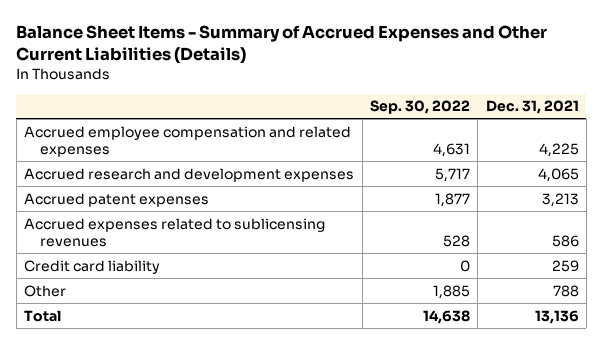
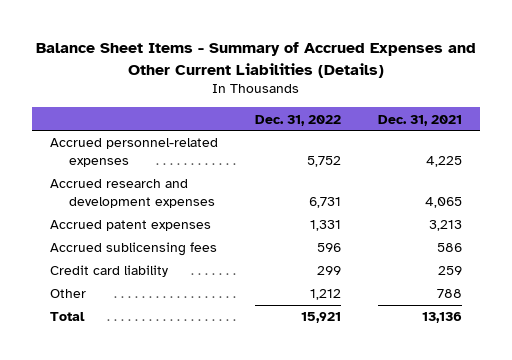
- | Sep. 30, 2022 | Dec. 31, 2021
+ | Dec. 31, 2022 | Dec. 31, 2021
- Accrued employee compensation and related expenses | 4,631 | 4,225
+ Accrued personnel-related expenses | 5,752 | 4,225
- Accrued expenses related to sublicensing revenues | 528 | 586
+ Accrued sublicensing fees | 596 | 586

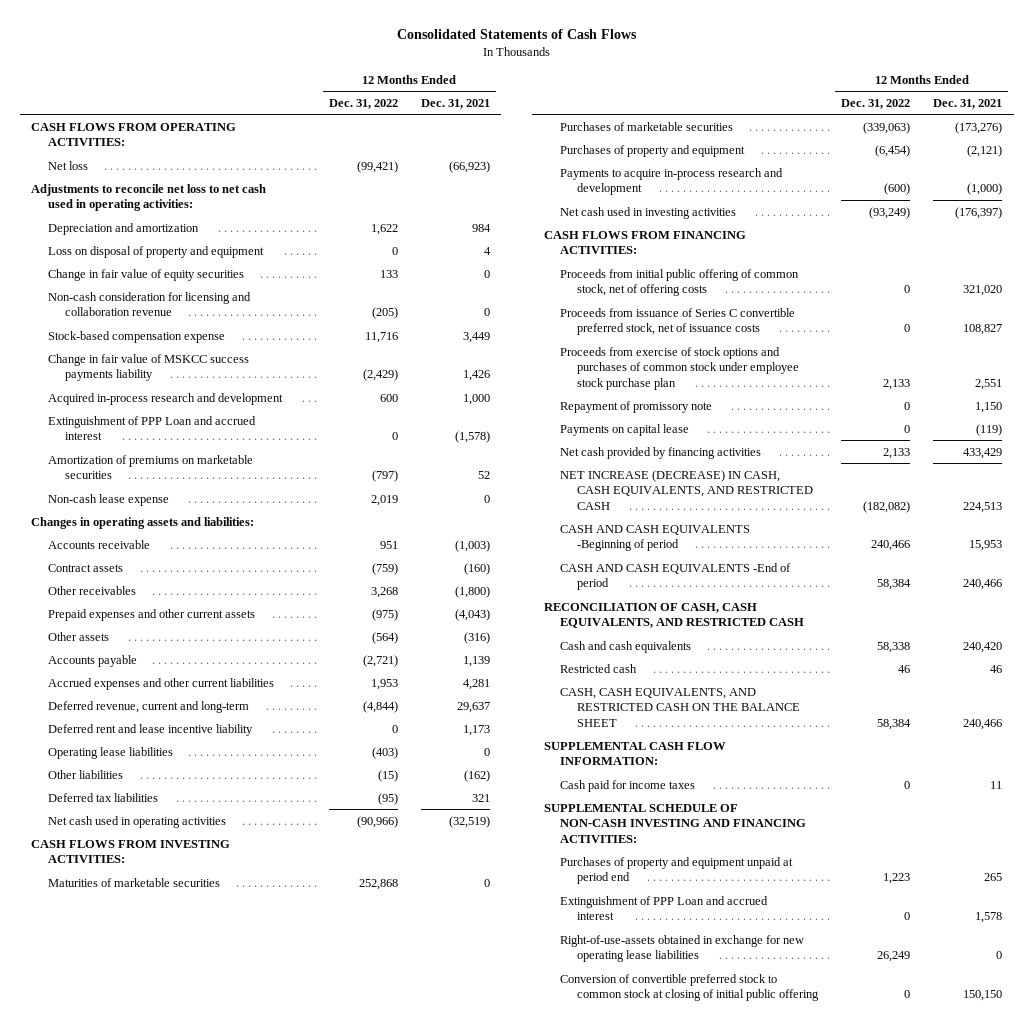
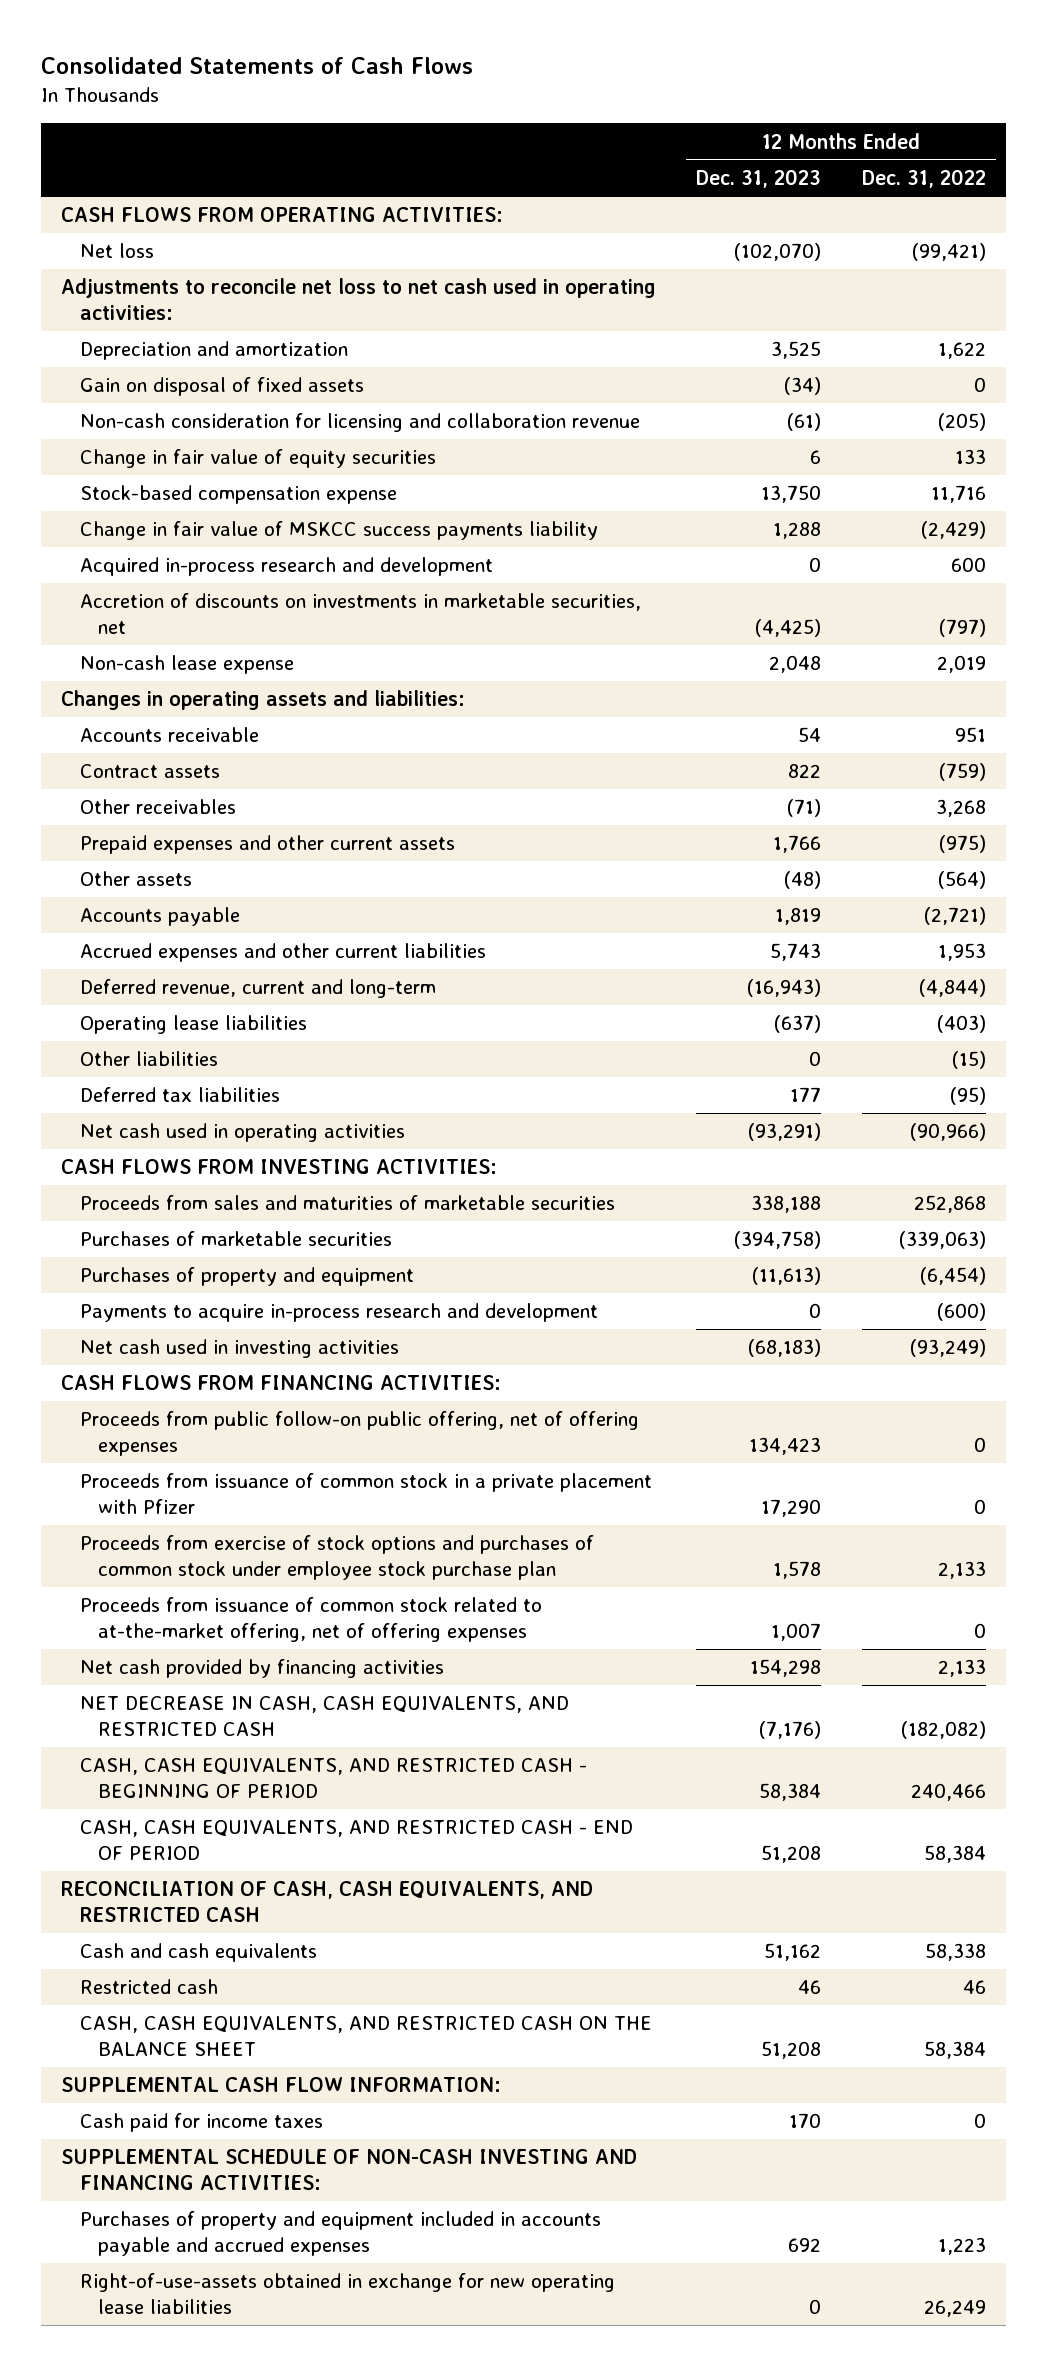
- | 12 Months Ended Dec. 31, 2022 | 12 Months Ended Dec. 31, 2021
+ | 12 Months Ended Dec. 31, 2023 | 12 Months Ended Dec. 31, 2022
- Loss on disposal of property and equipment | 0 | 4
+ Gain on disposal of fixed assets | (34) | 0
moved down: Change in fair value of equity securities | 6 | 133
- Extinguishment of PPP Loan and accrued interest | 0 | (1,578)
- Amortization of premiums on marketable securities | (797) | 52
+ Accretion of discounts on investments in marketable securities, net | (4,425) | (797)
- Deferred rent and lease incentive liability | 0 | 1,173
- Maturities of marketable securities | 252,868 | 0
+ Proceeds from sales and maturities of marketable securities | 338,188 | 252,868
- Proceeds from initial public offering of common stock, net of offering costs | 0 | 321,020
- Proceeds from issuance of Series C convertible preferred stock, net of issuance costs | 0 | 108,827
+ Proceeds from public follow-on public offering, net of offering expenses | 134,423 | 0
+ Proceeds from issuance of common stock in a private placement with Pfizer | 17,290 | 0
- Repayment of promissory note | 0 | 1,150
- Payments on capital lease | 0 | (119)
+ Proceeds from issuance of common stock related to at-the-market offering, net of offering expenses | 1,007 | 0
- NET INCREASE (DECREASE) IN CASH, CASH EQUIVALENTS, AND RESTRICTED CASH | (182,082) | 224,513
- CASH AND CASH EQUIVALENTS -Beginning of period | 240,466 | 15,953
- CASH AND CASH EQUIVALENTS -End of period | 58,384 | 240,466
+ NET DECREASE IN CASH, CASH EQUIVALENTS, AND RESTRICTED CASH | (7,176) | (182,082)
+ CASH, CASH EQUIVALENTS, AND RESTRICTED CASH - BEGINNING OF PERIOD | 58,384 | 240,466
+ CASH, CASH EQUIVALENTS, AND RESTRICTED CASH - END OF PERIOD | 51,208 | 58,384
- Purchases of property and equipment unpaid at period end | 1,223 | 265
- Extinguishment of PPP Loan and accrued interest | 0 | 1,578
+ Purchases of property and equipment included in accounts payable and accrued expenses | 692 | 1,223
- Conversion of convertible preferred stock to common stock at closing of initial public offering | 0 | 150,150

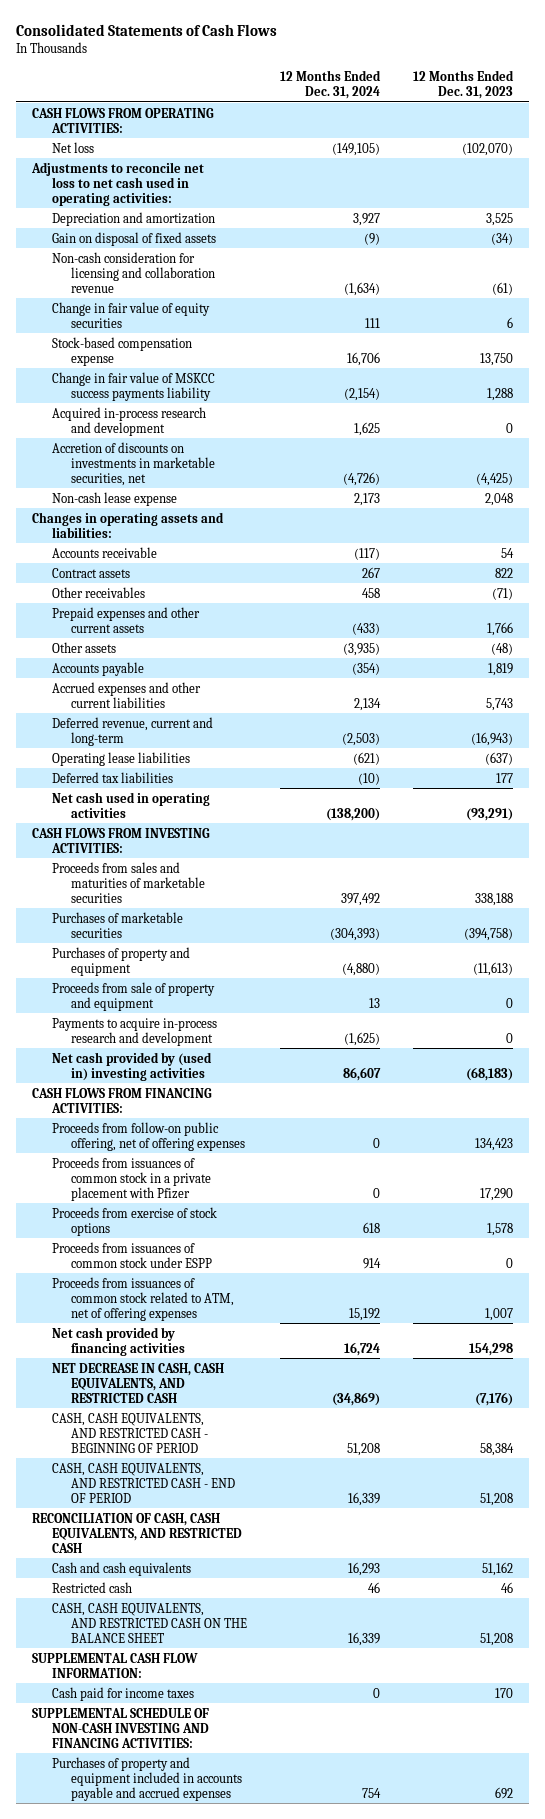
- | 12 Months Ended Dec. 31, 2023 | 12 Months Ended Dec. 31, 2022
+ | 12 Months Ended Dec. 31, 2024 | 12 Months Ended Dec. 31, 2023
- Other liabilities | 0 | (15)
+ Proceeds from sale of property and equipment | 13 | 0
- Net cash used in investing activities | (68,183) | (93,249)
+ Net cash provided by (used in) investing activities | 86,607 | (68,183)
- Proceeds from public follow-on public offering, net of offering expenses | 134,423 | 0
- Proceeds from issuance of common stock in a private placement with Pfizer | 17,290 | 0
- Proceeds from exercise of stock options and purchases of common stock under employee stock purchase plan | 1,578 | 2,133
- Proceeds from issuance of common stock related to at-the-market offering, net of offering expenses | 1,007 | 0
+ Proceeds from follow-on public offering, net of offering expenses | 0 | 134,423
+ Proceeds from issuances of common stock in a private placement with Pfizer | 0 | 17,290
+ Proceeds from exercise of stock options | 618 | 1,578
+ Proceeds from issuances of common stock under ESPP | 914 | 0
+ Proceeds from issuances of common stock related to ATM, net of offering expenses | 15,192 | 1,007
- Right-of-use-assets obtained in exchange for new operating lease liabilities | 0 | 26,249

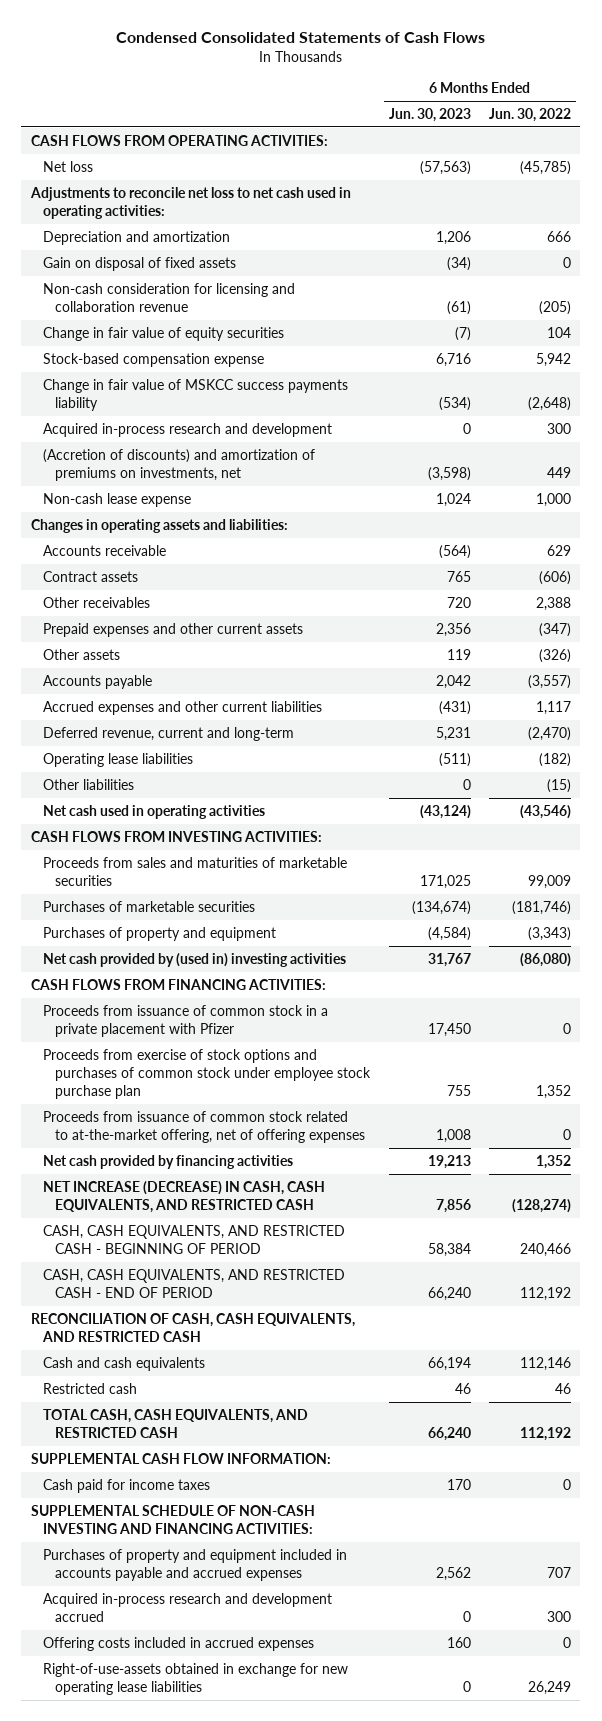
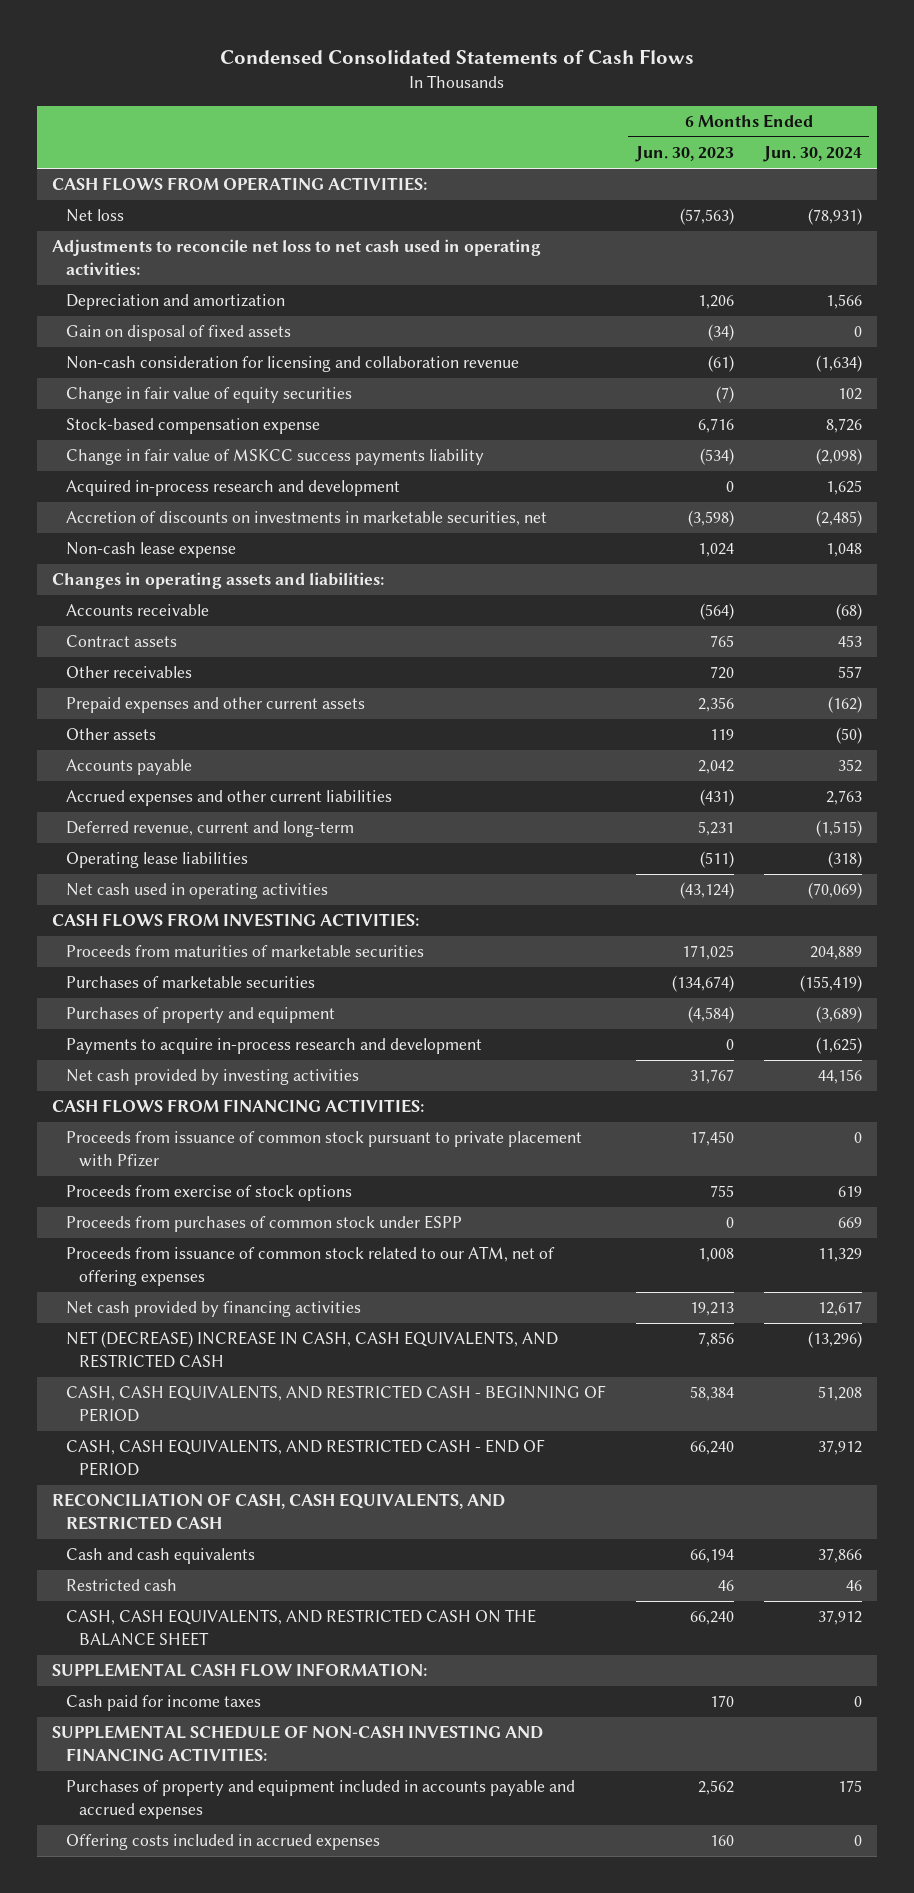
- | 6 Months Ended Jun. 30, 2023 | 6 Months Ended Jun. 30, 2022
+ | 6 Months Ended Jun. 30, 2023 | 6 Months Ended Jun. 30, 2024
- (Accretion of discounts) and amortization of premiums on investments, net | (3,598) | 449
+ Accretion of discounts on investments in marketable securities, net | (3,598) | (2,485)
- Other liabilities | 0 | (15)
- Proceeds from sales and maturities of marketable securities | 171,025 | 99,009
+ Proceeds from maturities of marketable securities | 171,025 | 204,889
- Net cash provided by (used in) investing activities | 31,767 | (86,080)
+ Payments to acquire in-process research and development | 0 | (1,625)
+ Net cash provided by investing activities | 31,767 | 44,156
- Proceeds from issuance of common stock in a private placement with Pfizer | 17,450 | 0
- Proceeds from exercise of stock options and purchases of common stock under employee stock purchase plan | 755 | 1,352
- Proceeds from issuance of common stock related to at-the-market offering, net of offering expenses | 1,008 | 0
+ Proceeds from issuance of common stock pursuant to private placement with Pfizer | 17,450 | 0
+ Proceeds from exercise of stock options | 755 | 619
+ Proceeds from purchases of common stock under ESPP | 0 | 669
+ Proceeds from issuance of common stock related to our ATM, net of offering expenses | 1,008 | 11,329
- NET INCREASE (DECREASE) IN CASH, CASH EQUIVALENTS, AND RESTRICTED CASH | 7,856 | (128,274)
+ NET (DECREASE) INCREASE IN CASH, CASH EQUIVALENTS, AND RESTRICTED CASH | 7,856 | (13,296)
- TOTAL CASH, CASH EQUIVALENTS, AND RESTRICTED CASH | 66,240 | 112,192
+ CASH, CASH EQUIVALENTS, AND RESTRICTED CASH ON THE BALANCE SHEET | 66,240 | 37,912
- Acquired in-process research and development accrued | 0 | 300
- Right-of-use-assets obtained in exchange for new operating lease liabilities | 0 | 26,249

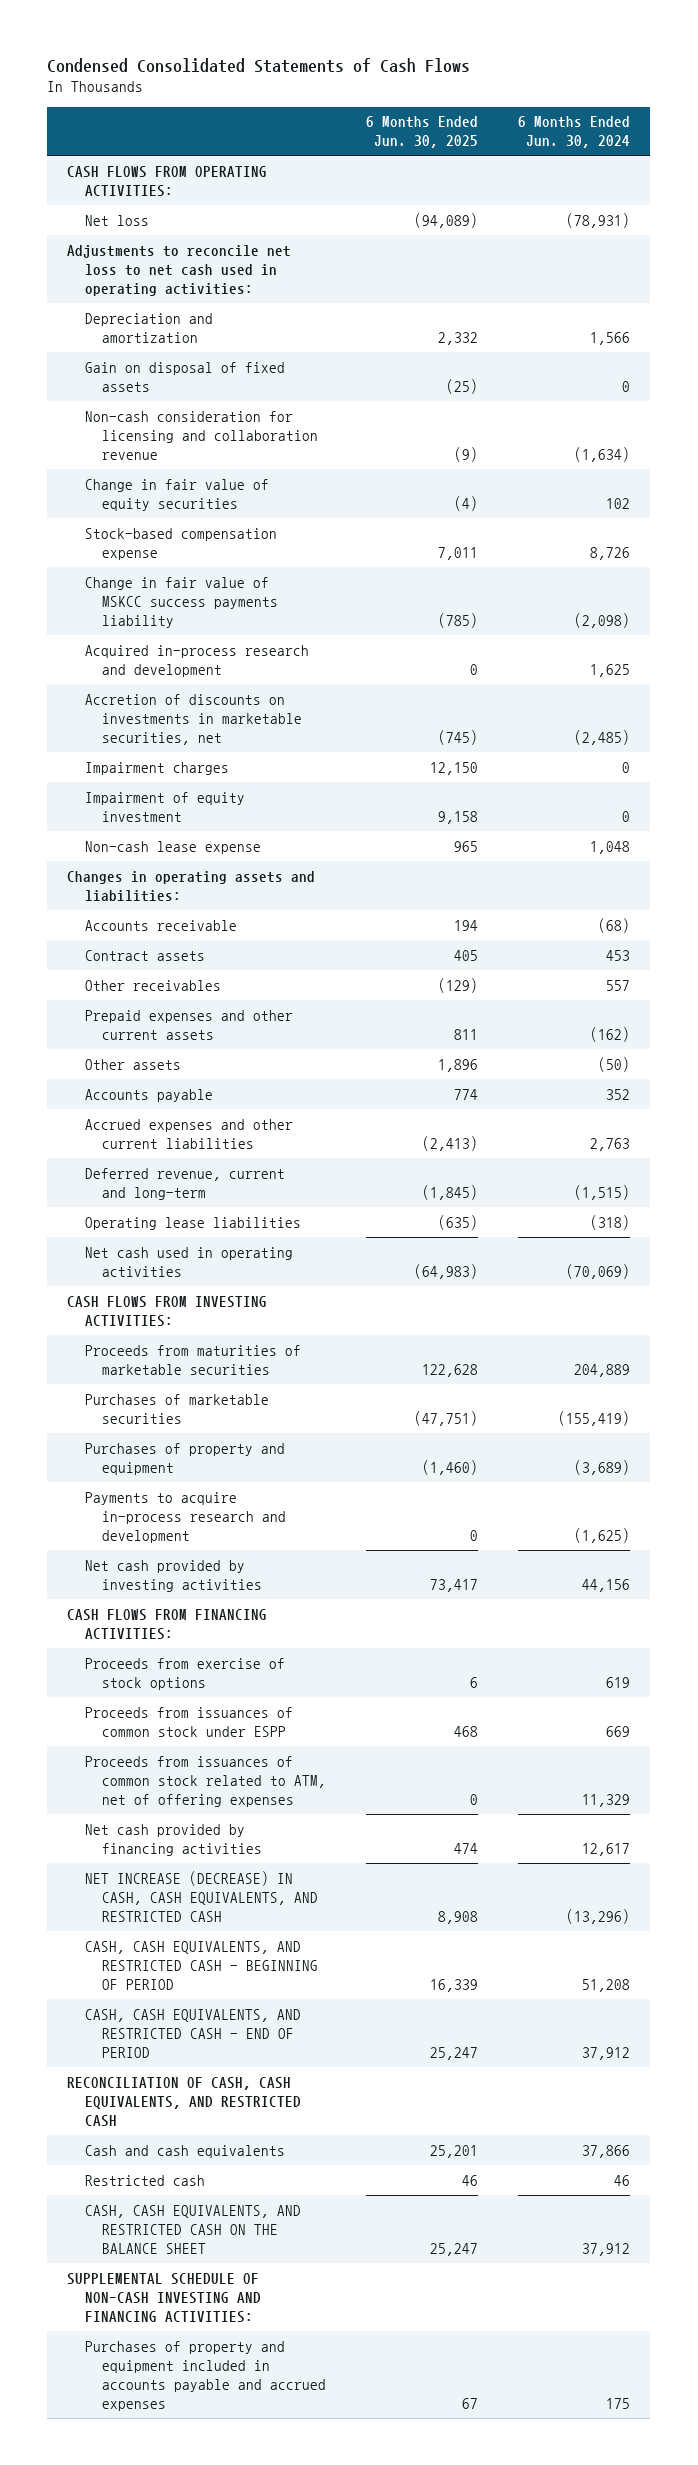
- | 6 Months Ended Jun. 30, 2023 | 6 Months Ended Jun. 30, 2024
+ | 6 Months Ended Jun. 30, 2025 | 6 Months Ended Jun. 30, 2024
+ Impairment charges | 12,150 | 0
+ Impairment of equity investment | 9,158 | 0
- Proceeds from issuance of common stock pursuant to private placement with Pfizer | 17,450 | 0
- Proceeds from purchases of common stock under ESPP | 0 | 669
- Proceeds from issuance of common stock related to our ATM, net of offering expenses | 1,008 | 11,329
+ Proceeds from issuances of common stock under ESPP | 468 | 669
+ Proceeds from issuances of common stock related to ATM, net of offering expenses | 0 | 11,329
- NET (DECREASE) INCREASE IN CASH, CASH EQUIVALENTS, AND RESTRICTED CASH | 7,856 | (13,296)
+ NET INCREASE (DECREASE) IN CASH, CASH EQUIVALENTS, AND RESTRICTED CASH | 8,908 | (13,296)
- SUPPLEMENTAL CASH FLOW INFORMATION:
- Cash paid for income taxes | 170 | 0
- Offering costs included in accrued expenses | 160 | 0

